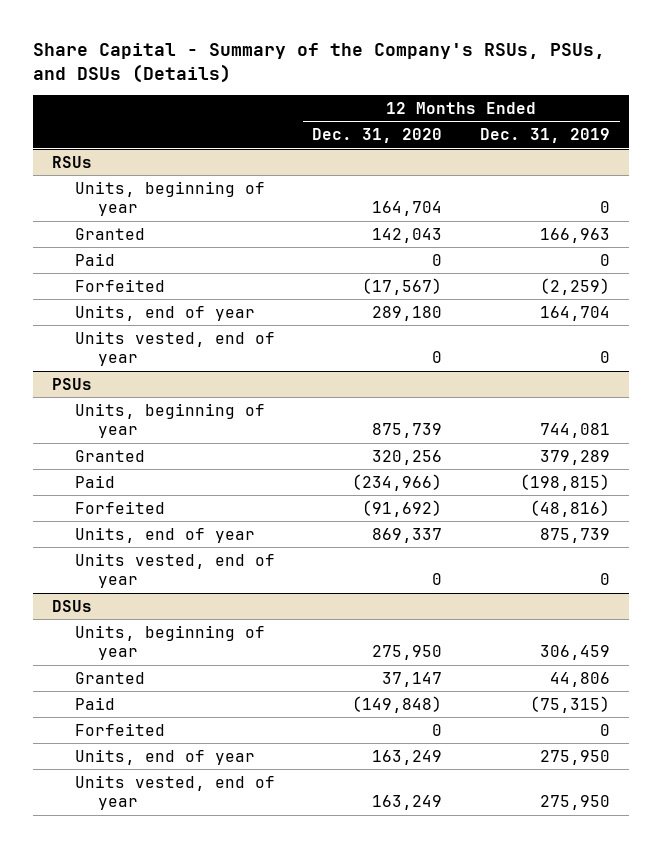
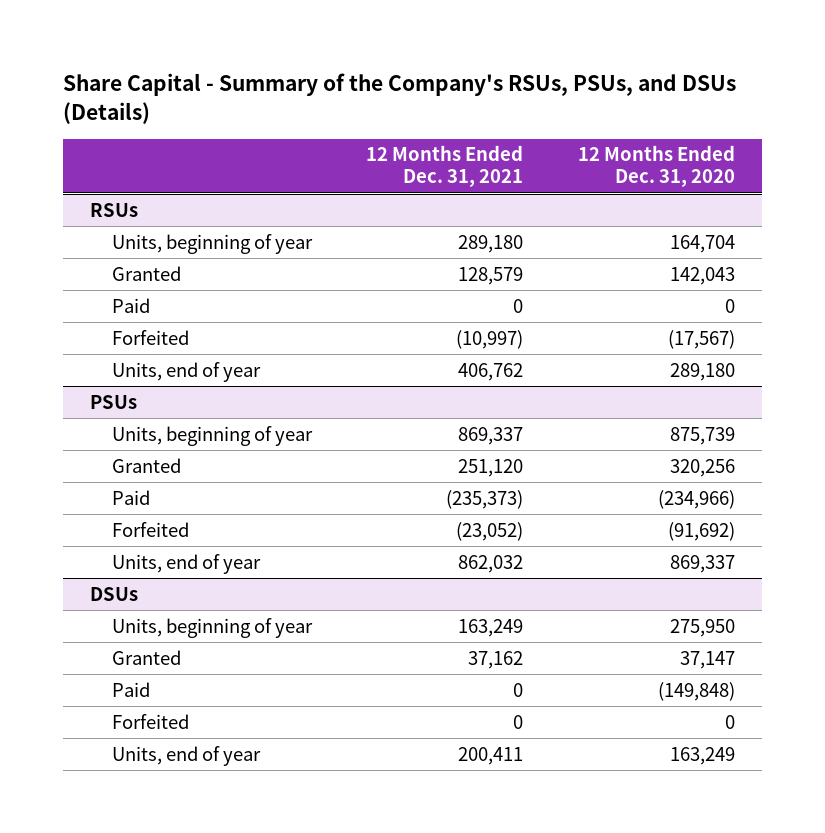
- | 12 Months Ended Dec. 31, 2020 | 12 Months Ended Dec. 31, 2019
+ | 12 Months Ended Dec. 31, 2021 | 12 Months Ended Dec. 31, 2020
@ RSUs
- Units vested, end of year | 0 | 0
@ PSUs
- Units vested, end of year | 0 | 0
@ DSUs
- Units vested, end of year | 163,249 | 275,950

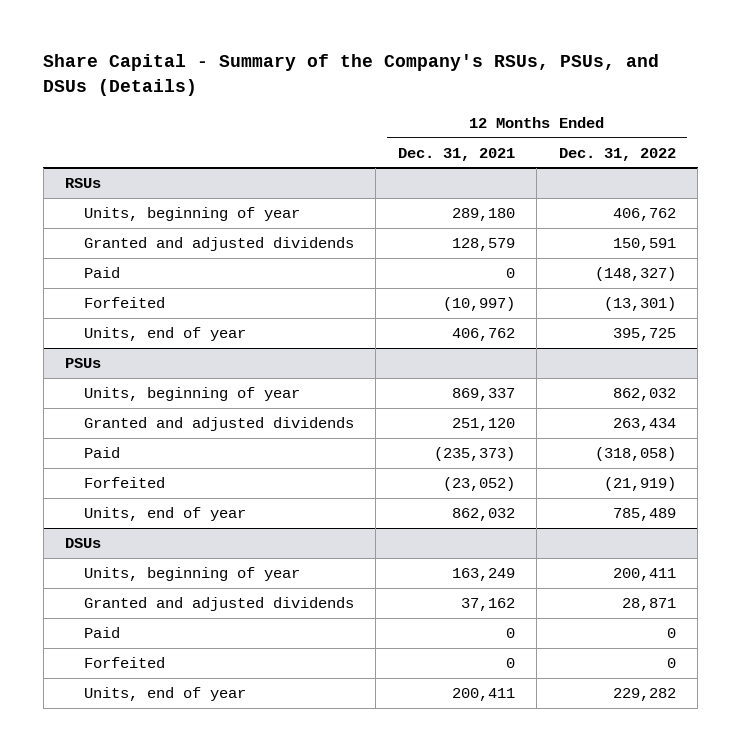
- | 12 Months Ended Dec. 31, 2021 | 12 Months Ended Dec. 31, 2020
+ | 12 Months Ended Dec. 31, 2021 | 12 Months Ended Dec. 31, 2022
@ RSUs
- Granted | 128,579 | 142,043
+ Granted and adjusted dividends | 128,579 | 150,591
@ PSUs
- Granted | 251,120 | 320,256
+ Granted and adjusted dividends | 251,120 | 263,434
@ DSUs
- Granted | 37,162 | 37,147
+ Granted and adjusted dividends | 37,162 | 28,871

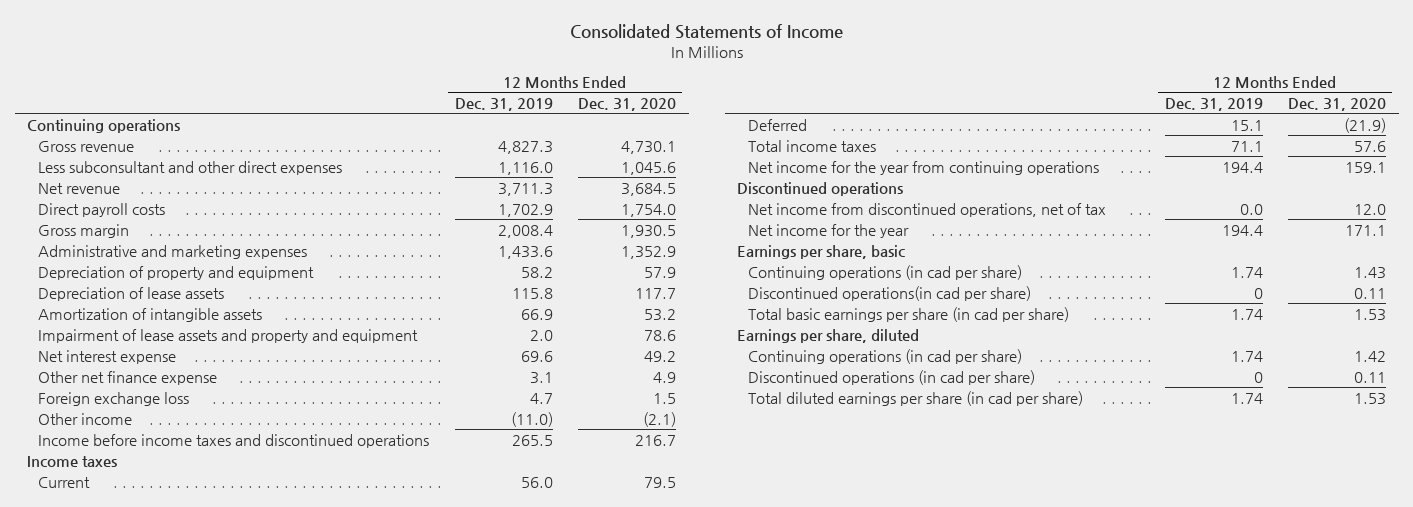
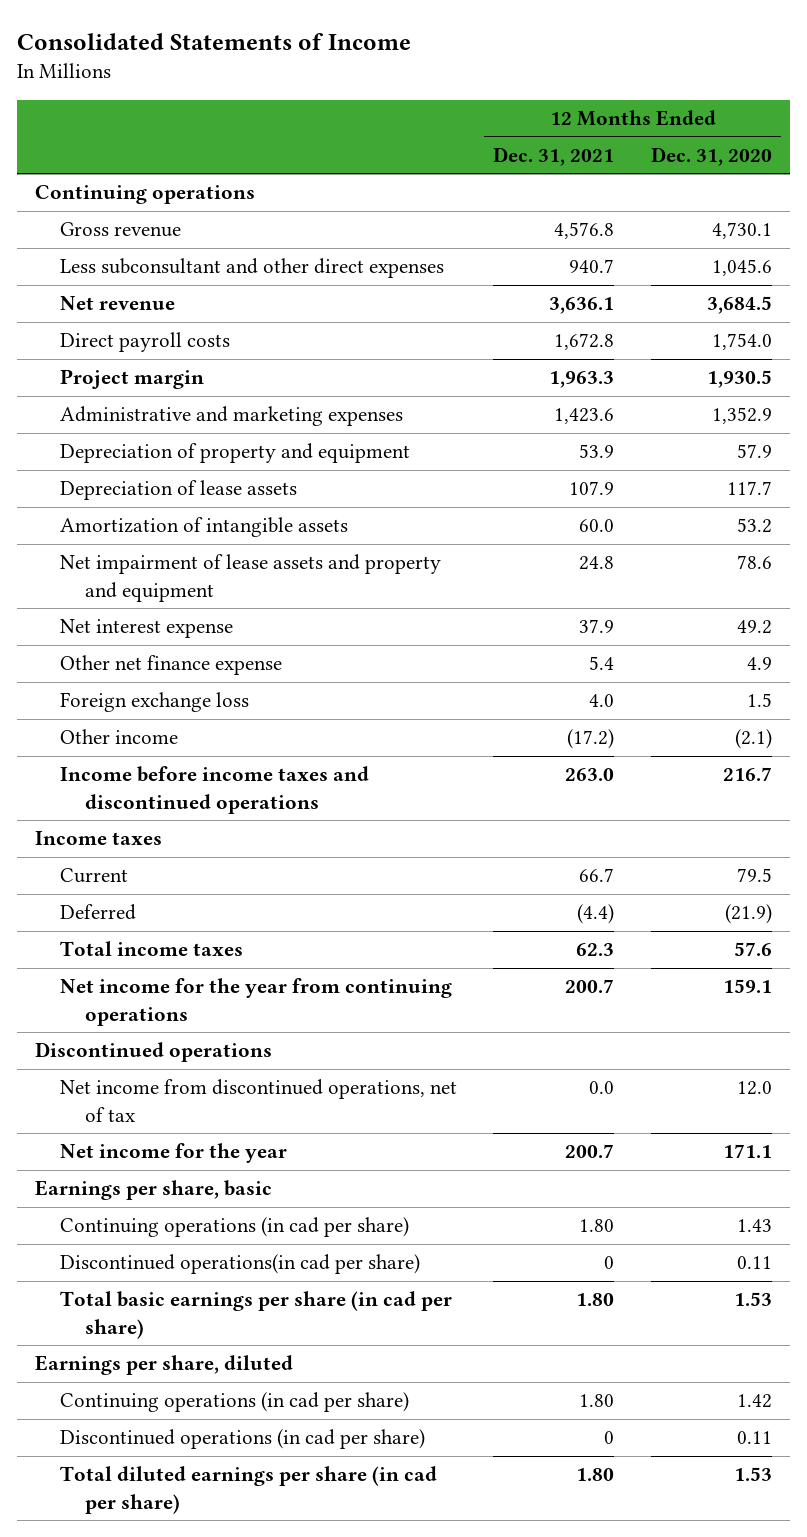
- | 12 Months Ended Dec. 31, 2019 | 12 Months Ended Dec. 31, 2020
+ | 12 Months Ended Dec. 31, 2021 | 12 Months Ended Dec. 31, 2020
- Gross margin | 2,008.4 | 1,930.5
+ Project margin | 1,963.3 | 1,930.5
- Impairment of lease assets and property and equipment | 2.0 | 78.6
+ Net impairment of lease assets and property and equipment | 24.8 | 78.6

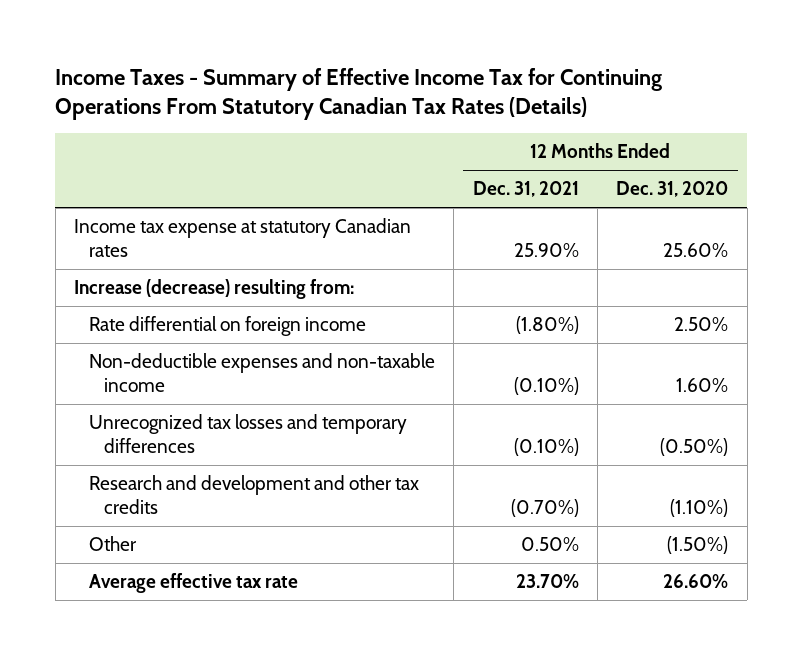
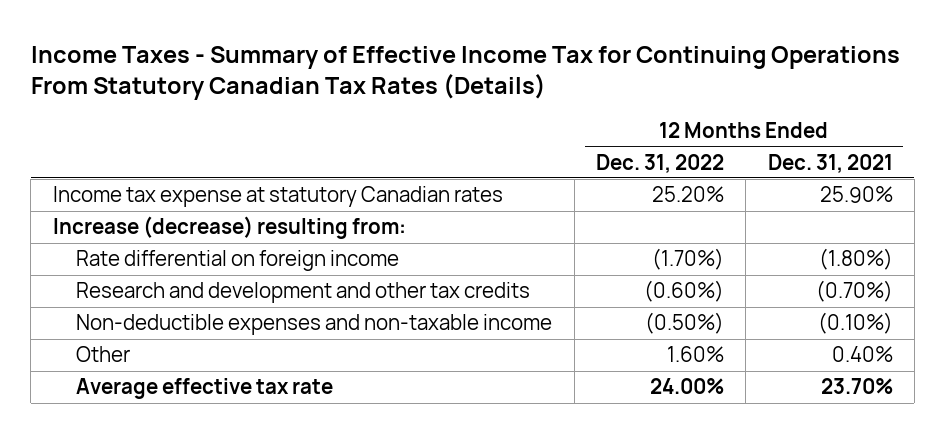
- | 12 Months Ended Dec. 31, 2021 | 12 Months Ended Dec. 31, 2020
+ | 12 Months Ended Dec. 31, 2022 | 12 Months Ended Dec. 31, 2021
- Unrecognized tax losses and temporary differences | (0.10%) | (0.50%)
- Other | 0.50% | (1.50%)
moved down: Non-deductible expenses and non-taxable income | (0.50%) | (0.10%)
+ Other | 1.60% | 0.40%

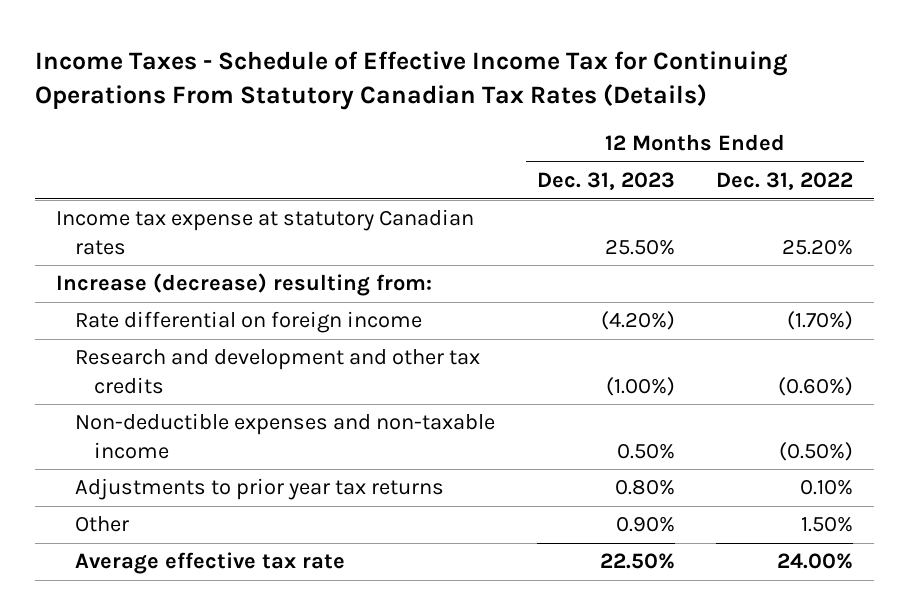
- Income Taxes - Summary of Effective Income Tax for Continuing Operations From Statutory Canadian Tax Rates (Details)
+ Income Taxes - Schedule of Effective Income Tax for Continuing Operations From Statutory Canadian Tax Rates (Details)
- | 12 Months Ended Dec. 31, 2022 | 12 Months Ended Dec. 31, 2021
+ | 12 Months Ended Dec. 31, 2023 | 12 Months Ended Dec. 31, 2022
- Other | 1.60% | 0.40%
+ Adjustments to prior year tax returns | 0.80% | 0.10%
+ Other | 0.90% | 1.50%

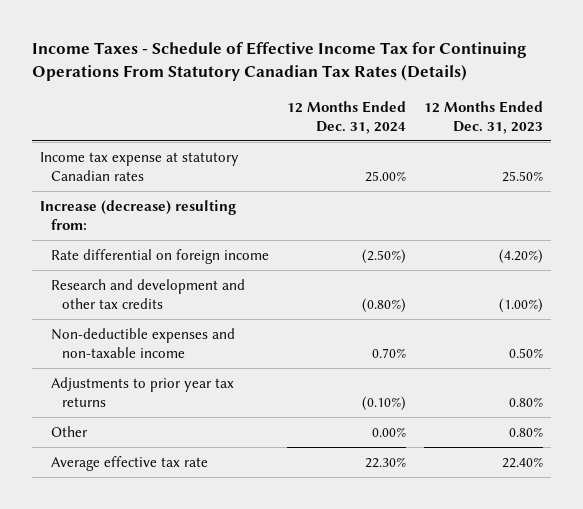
- | 12 Months Ended Dec. 31, 2023 | 12 Months Ended Dec. 31, 2022
+ | 12 Months Ended Dec. 31, 2024 | 12 Months Ended Dec. 31, 2023
- Other | 0.90% | 1.50%
- Average effective tax rate | 22.50% | 24.00%
+ Other | 0.00% | 0.80%
+ Average effective tax rate | 22.30% | 22.40%

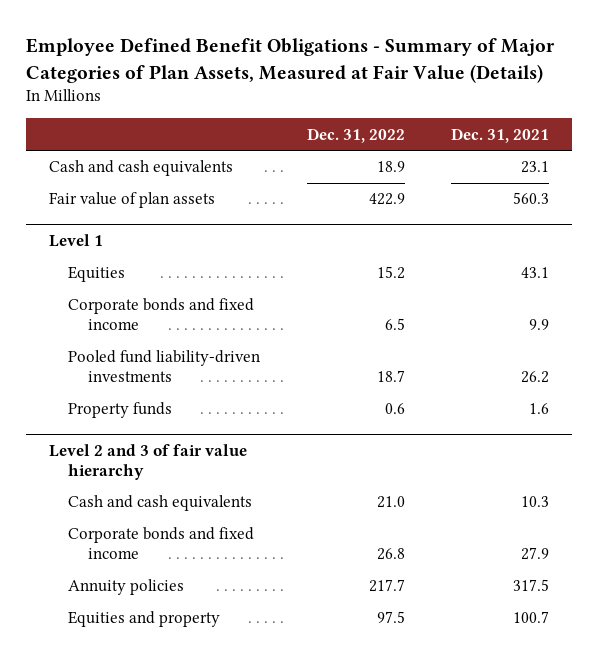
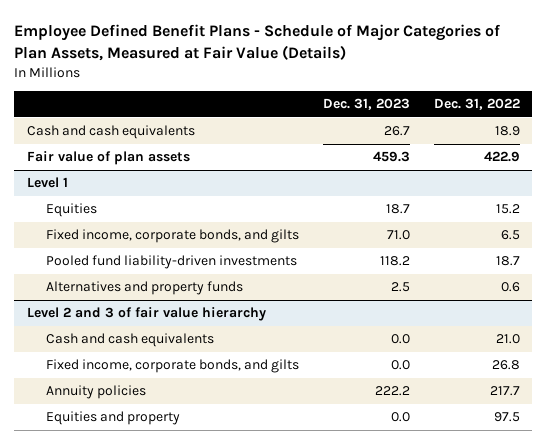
- Employee Defined Benefit Obligations - Summary of Major Categories of Plan Assets, Measured at Fair Value (Details)
+ Employee Defined Benefit Plans - Schedule of Major Categories of Plan Assets, Measured at Fair Value (Details)
- | Dec. 31, 2022 | Dec. 31, 2021
+ | Dec. 31, 2023 | Dec. 31, 2022
@ Level 1
- Corporate bonds and fixed income | 6.5 | 9.9
+ Fixed income, corporate bonds, and gilts | 71.0 | 6.5
- Property funds | 0.6 | 1.6
+ Alternatives and property funds | 2.5 | 0.6
@ Level 2 and 3 of fair value hierarchy
- Corporate bonds and fixed income | 26.8 | 27.9
+ Fixed income, corporate bonds, and gilts | 0.0 | 26.8

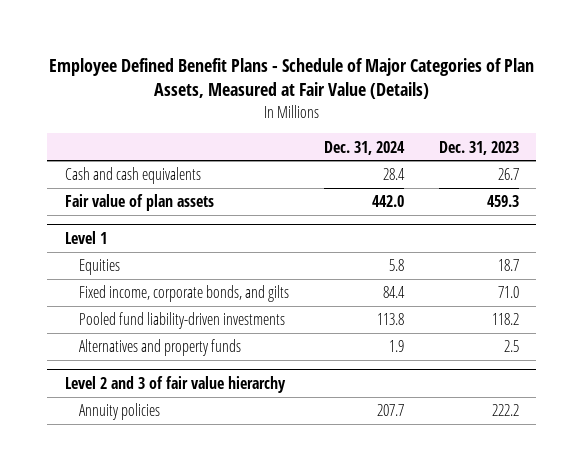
- | Dec. 31, 2023 | Dec. 31, 2022
+ | Dec. 31, 2024 | Dec. 31, 2023
@ Level 2 and 3 of fair value hierarchy
- Cash and cash equivalents | 0.0 | 21.0
- Fixed income, corporate bonds, and gilts | 0.0 | 26.8
- Equities and property | 0.0 | 97.5

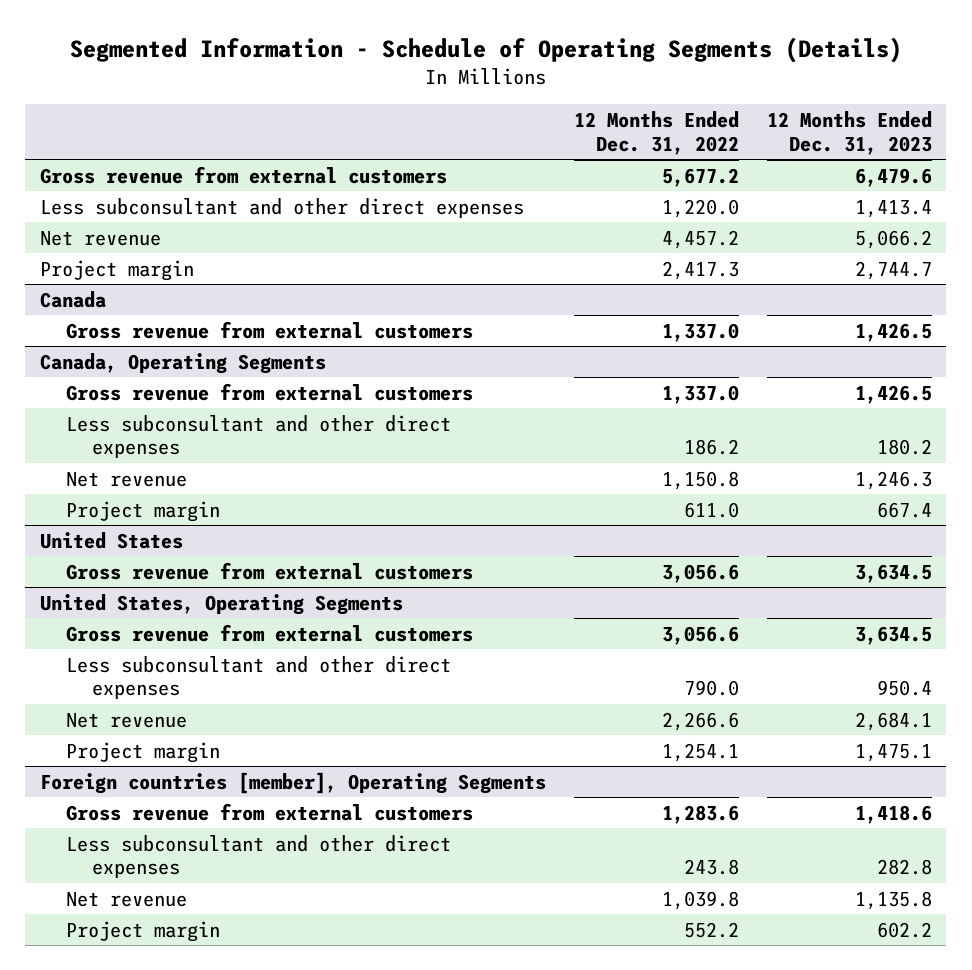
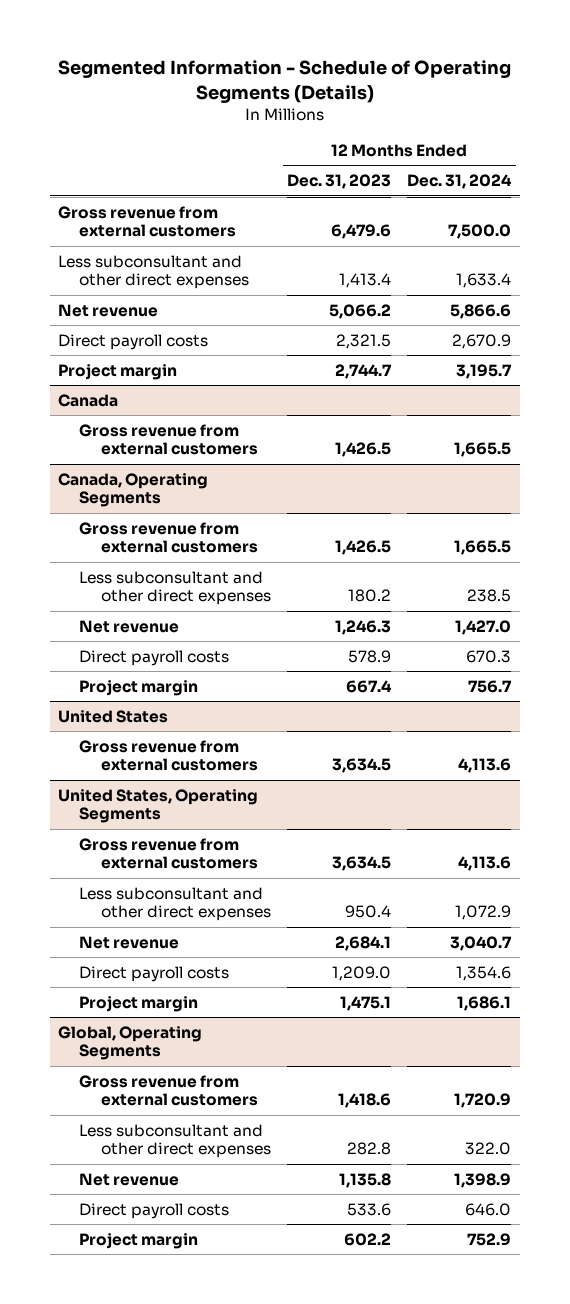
- | 12 Months Ended Dec. 31, 2022 | 12 Months Ended Dec. 31, 2023
+ | 12 Months Ended Dec. 31, 2023 | 12 Months Ended Dec. 31, 2024
+ Direct payroll costs | 2,321.5 | 2,670.9
@ Canada, Operating Segments
+ Direct payroll costs | 578.9 | 670.3
@ United States, Operating Segments
+ Direct payroll costs | 1,209.0 | 1,354.6
- Foreign countries [member], Operating Segments
+ Global, Operating Segments
+ Direct payroll costs | 533.6 | 646.0

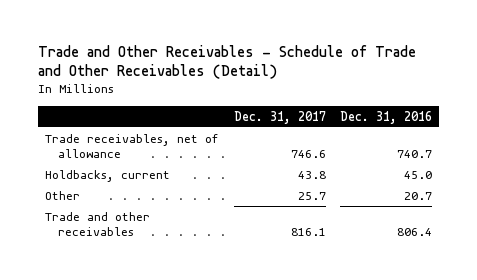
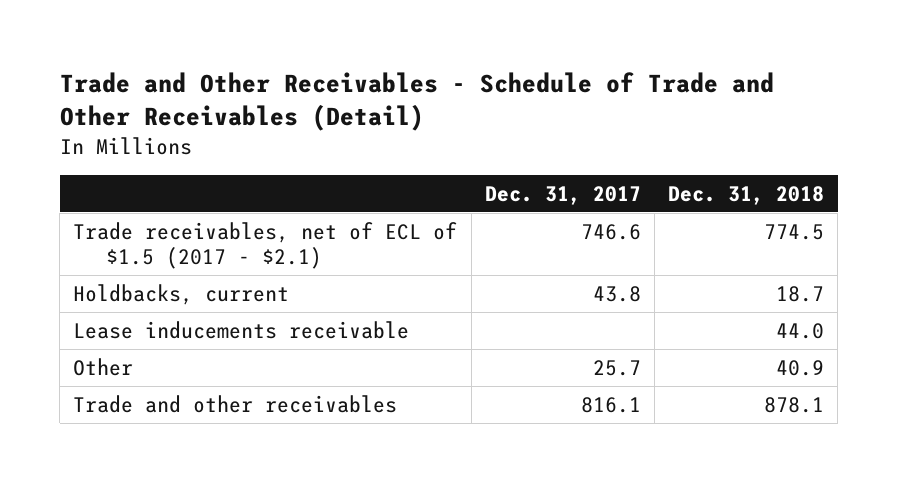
- | Dec. 31, 2017 | Dec. 31, 2016
+ | Dec. 31, 2017 | Dec. 31, 2018
- Trade receivables, net of allowance | 746.6 | 740.7
+ Trade receivables, net of ECL of $1.5 (2017 - $2.1) | 746.6 | 774.5
+ Lease inducements receivable | | 44.0

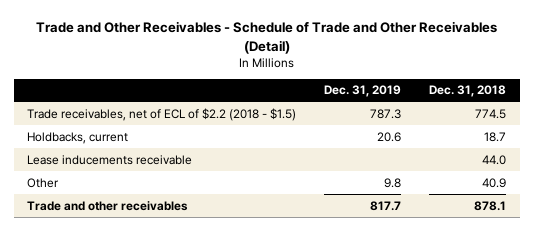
- | Dec. 31, 2017 | Dec. 31, 2018
+ | Dec. 31, 2019 | Dec. 31, 2018
- Trade receivables, net of ECL of $1.5 (2017 - $2.1) | 746.6 | 774.5
+ Trade receivables, net of ECL of $2.2 (2018 - $1.5) | 787.3 | 774.5

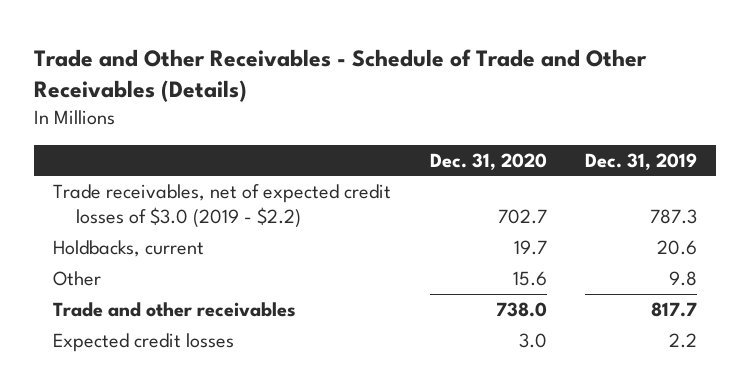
- Trade and Other Receivables - Schedule of Trade and Other Receivables (Detail)
+ Trade and Other Receivables - Schedule of Trade and Other Receivables (Details)
- | Dec. 31, 2019 | Dec. 31, 2018
+ | Dec. 31, 2020 | Dec. 31, 2019
- Trade receivables, net of ECL of $2.2 (2018 - $1.5) | 787.3 | 774.5
+ Trade receivables, net of expected credit losses of $3.0 (2019 - $2.2) | 702.7 | 787.3
- Lease inducements receivable | | 44.0
+ Expected credit losses | 3.0 | 2.2

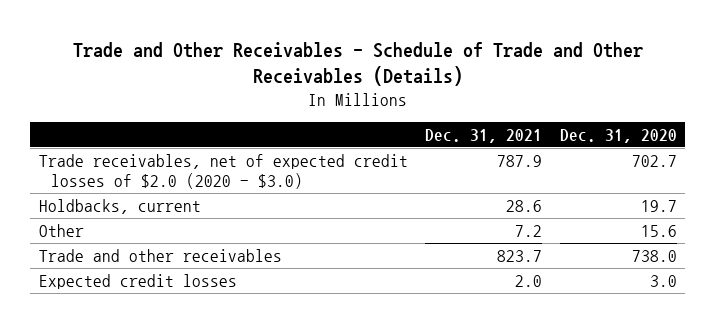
- | Dec. 31, 2020 | Dec. 31, 2019
+ | Dec. 31, 2021 | Dec. 31, 2020
- Trade receivables, net of expected credit losses of $3.0 (2019 - $2.2) | 702.7 | 787.3
+ Trade receivables, net of expected credit losses of $2.0 (2020 - $3.0) | 787.9 | 702.7

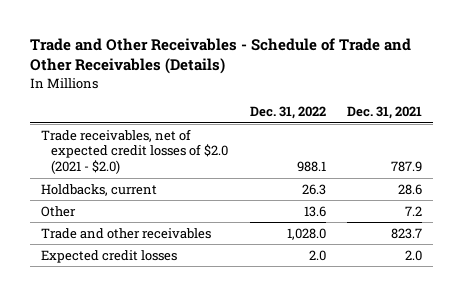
- | Dec. 31, 2021 | Dec. 31, 2020
+ | Dec. 31, 2022 | Dec. 31, 2021
- Trade receivables, net of expected credit losses of $2.0 (2020 - $3.0) | 787.9 | 702.7
+ Trade receivables, net of expected credit losses of $2.0 (2021 - $2.0) | 988.1 | 787.9

